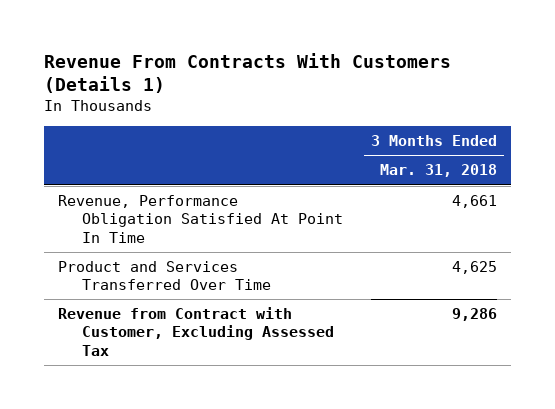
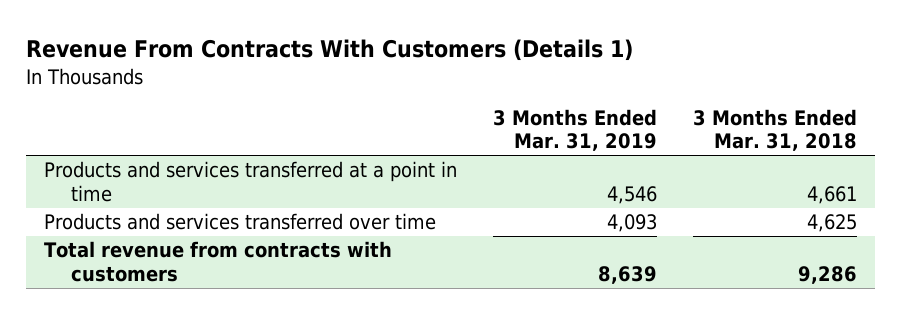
- | 3 Months Ended Mar. 31, 2018
+ | 3 Months Ended Mar. 31, 2019 | 3 Months Ended Mar. 31, 2018
- Revenue, Performance Obligation Satisfied At Point In Time | 4,661
- Product and Services Transferred Over Time | 4,625
- Revenue from Contract with Customer, Excluding Assessed Tax | 9,286
+ Products and services transferred at a point in time | 4,546 | 4,661
+ Products and services transferred over time | 4,093 | 4,625
+ Total revenue from contracts with customers | 8,639 | 9,286

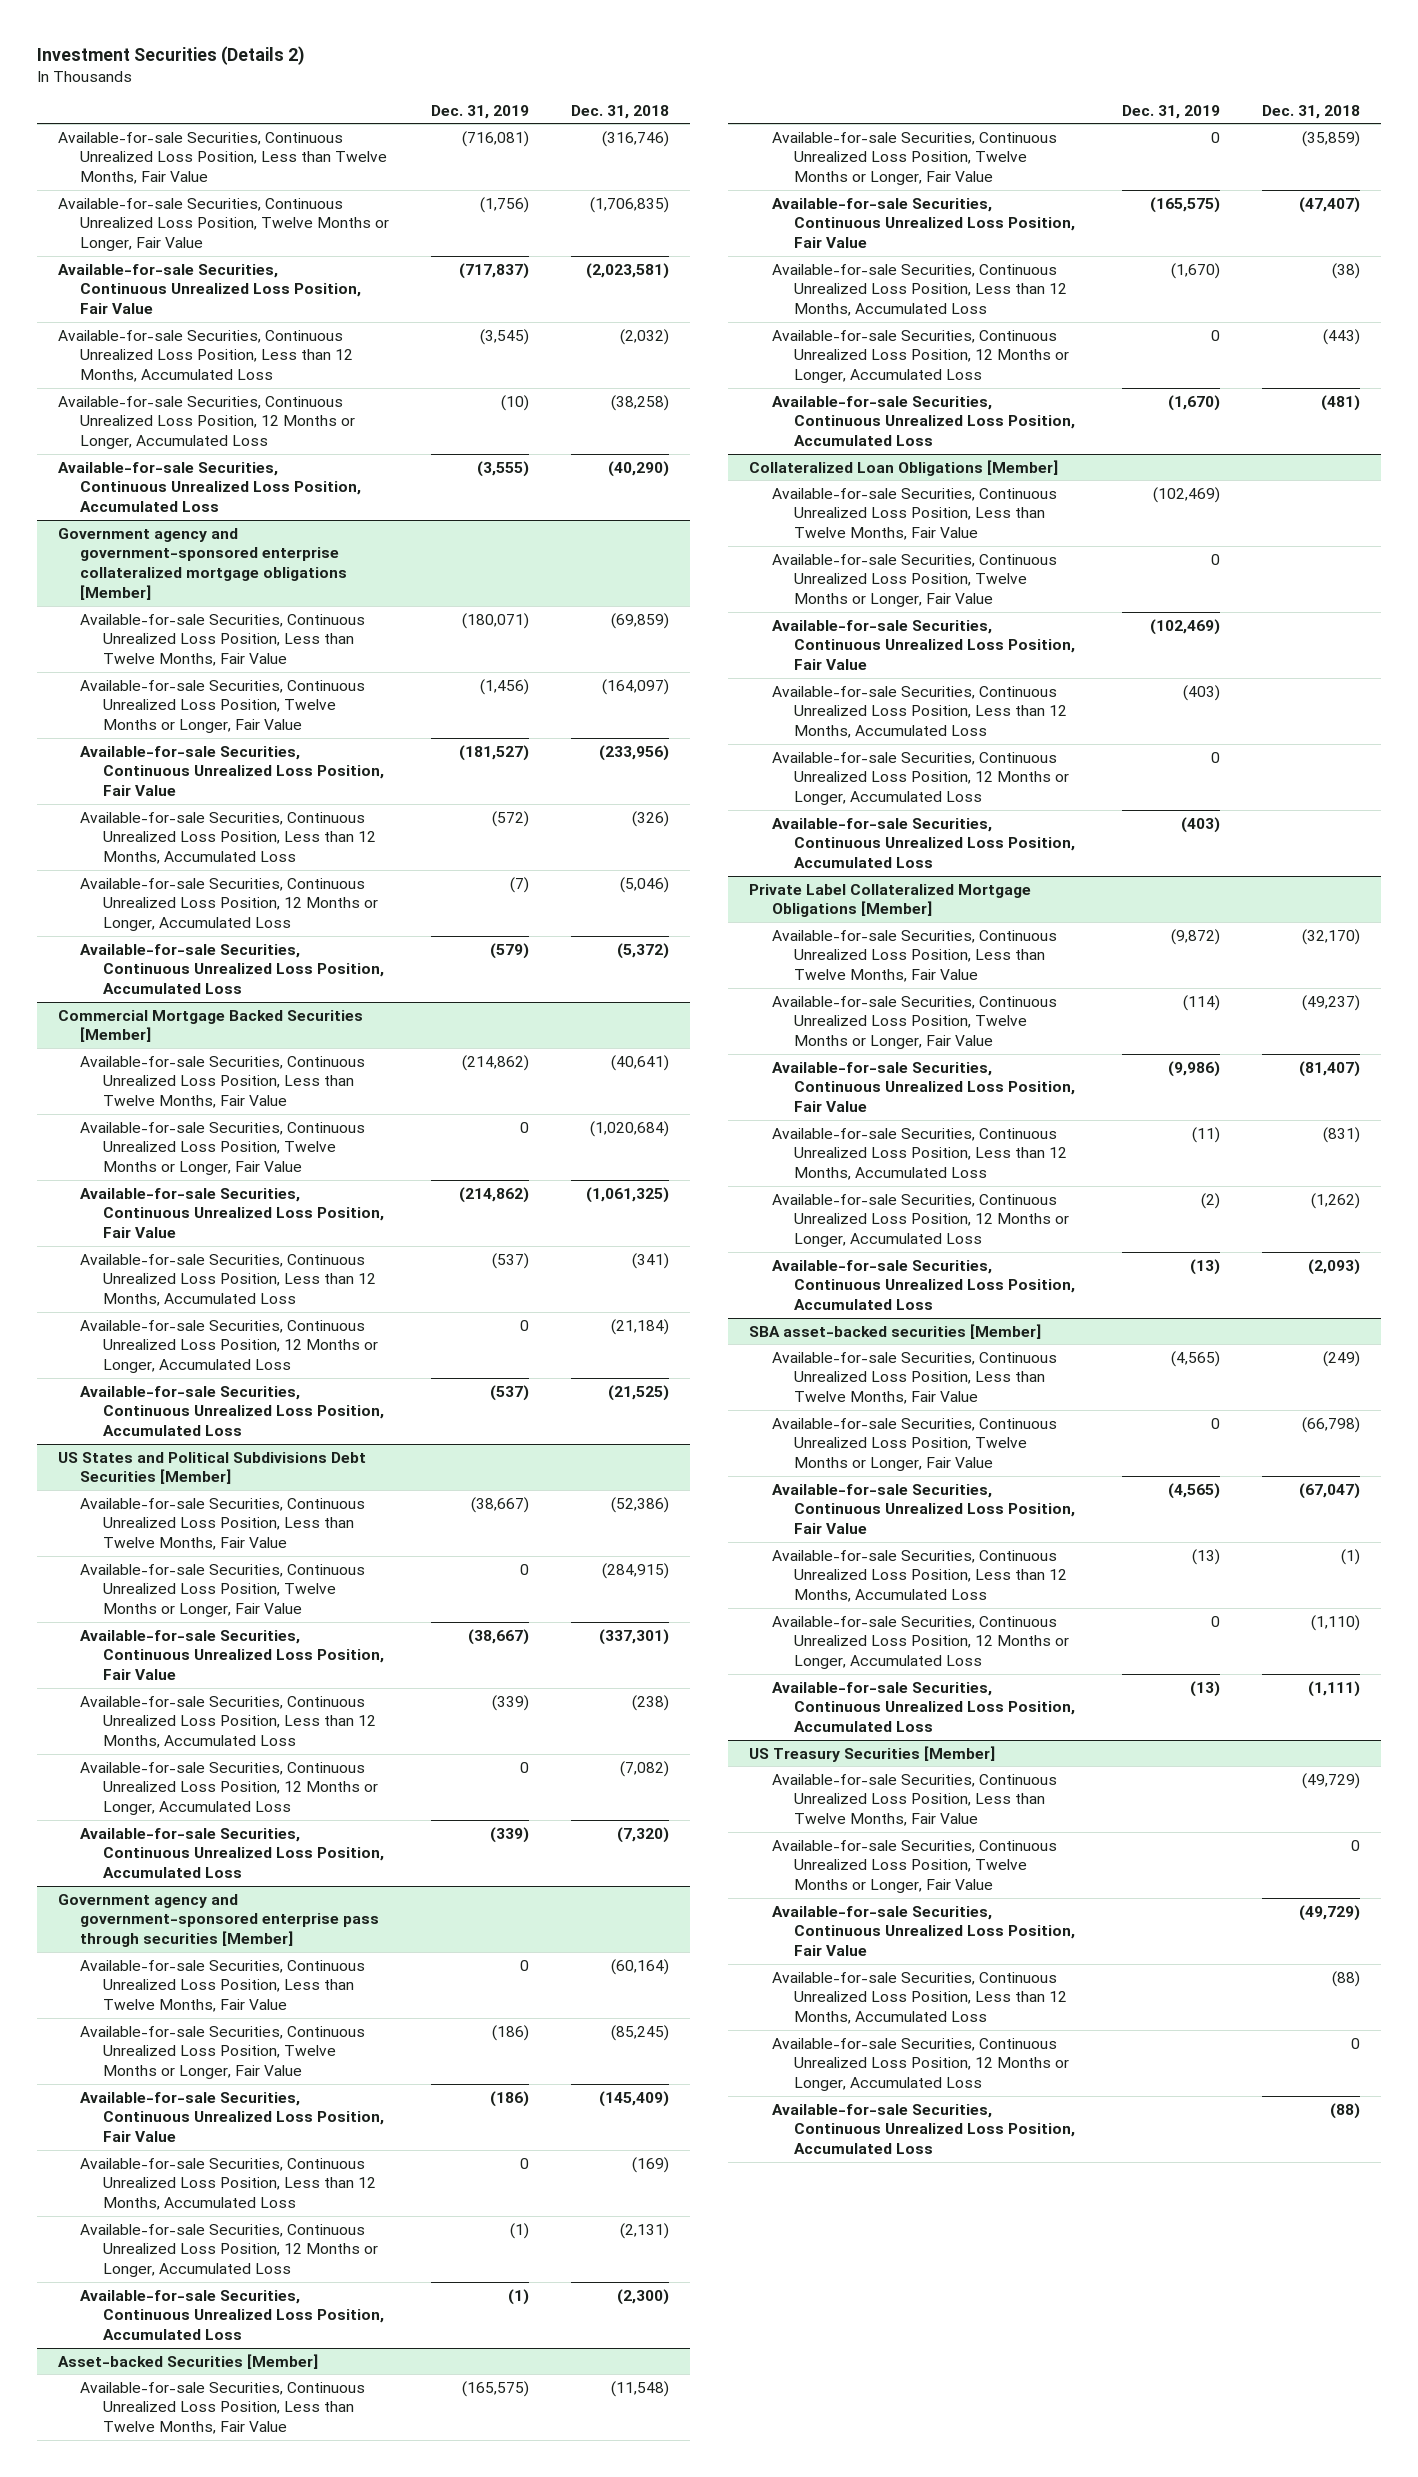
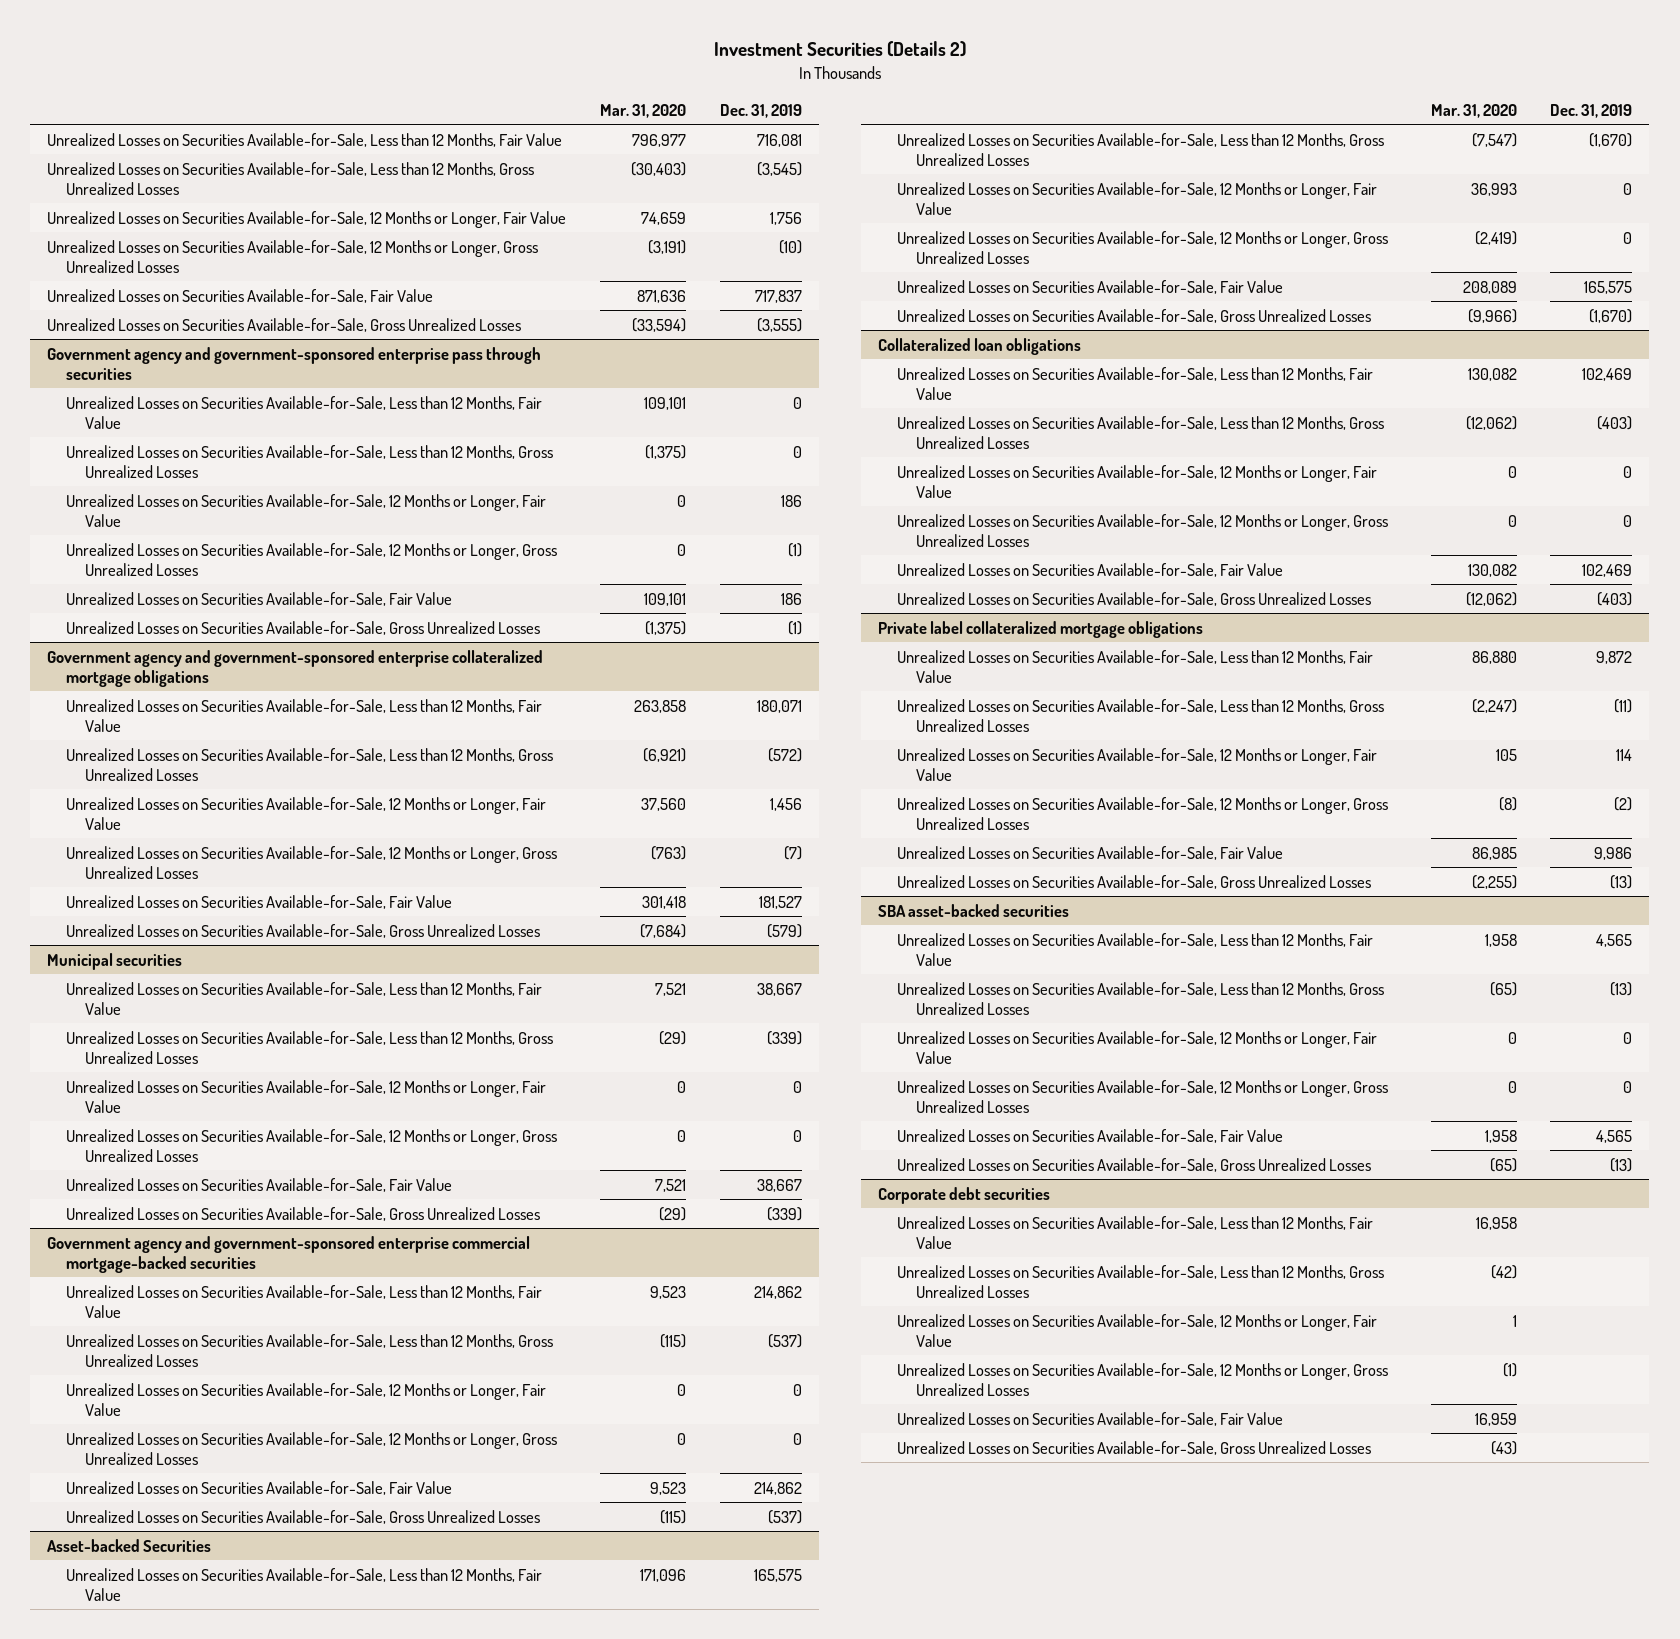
- | Dec. 31, 2019 | Dec. 31, 2018
+ | Mar. 31, 2020 | Dec. 31, 2019
- Available-for-sale Securities, Continuous Unrealized Loss Position, Less than Twelve Months, Fair Value | (716,081) | (316,746)
- Available-for-sale Securities, Continuous Unrealized Loss Position, Twelve Months or Longer, Fair Value | (1,756) | (1,706,835)
- Available-for-sale Securities, Continuous Unrealized Loss Position, Fair Value | (717,837) | (2,023,581)
- Available-for-sale Securities, Continuous Unrealized Loss Position, Less than 12 Months, Accumulated Loss | (3,545) | (2,032)
- Available-for-sale Securities, Continuous Unrealized Loss Position, 12 Months or Longer, Accumulated Loss | (10) | (38,258)
- Available-for-sale Securities, Continuous Unrealized Loss Position, Accumulated Loss | (3,555) | (40,290)
- Government agency and government-sponsored enterprise collateralized mortgage obligations [Member]
- Available-for-sale Securities, Continuous Unrealized Loss Position, Less than Twelve Months, Fair Value | (180,071) | (69,859)
- Available-for-sale Securities, Continuous Unrealized Loss Position, Twelve Months or Longer, Fair Value | (1,456) | (164,097)
- Available-for-sale Securities, Continuous Unrealized Loss Position, Fair Value | (181,527) | (233,956)
- Available-for-sale Securities, Continuous Unrealized Loss Position, Less than 12 Months, Accumulated Loss | (572) | (326)
- Available-for-sale Securities, Continuous Unrealized Loss Position, 12 Months or Longer, Accumulated Loss | (7) | (5,046)
- Available-for-sale Securities, Continuous Unrealized Loss Position, Accumulated Loss | (579) | (5,372)
- Commercial Mortgage Backed Securities [Member]
- Available-for-sale Securities, Continuous Unrealized Loss Position, Less than Twelve Months, Fair Value | (214,862) | (40,641)
- Available-for-sale Securities, Continuous Unrealized Loss Position, Twelve Months or Longer, Fair Value | 0 | (1,020,684)
- Available-for-sale Securities, Continuous Unrealized Loss Position, Fair Value | (214,862) | (1,061,325)
- Available-for-sale Securities, Continuous Unrealized Loss Position, Less than 12 Months, Accumulated Loss | (537) | (341)
- Available-for-sale Securities, Continuous Unrealized Loss Position, 12 Months or Longer, Accumulated Loss | 0 | (21,184)
- Available-for-sale Securities, Continuous Unrealized Loss Position, Accumulated Loss | (537) | (21,525)
- US States and Political Subdivisions Debt Securities [Member]
- Available-for-sale Securities, Continuous Unrealized Loss Position, Less than Twelve Months, Fair Value | (38,667) | (52,386)
- Available-for-sale Securities, Continuous Unrealized Loss Position, Twelve Months or Longer, Fair Value | 0 | (284,915)
- Available-for-sale Securities, Continuous Unrealized Loss Position, Fair Value | (38,667) | (337,301)
- Available-for-sale Securities, Continuous Unrealized Loss Position, Less than 12 Months, Accumulated Loss | (339) | (238)
- Available-for-sale Securities, Continuous Unrealized Loss Position, 12 Months or Longer, Accumulated Loss | 0 | (7,082)
- Available-for-sale Securities, Continuous Unrealized Loss Position, Accumulated Loss | (339) | (7,320)
- Government agency and government-sponsored enterprise pass through securities [Member]
- Available-for-sale Securities, Continuous Unrealized Loss Position, Less than Twelve Months, Fair Value | 0 | (60,164)
- Available-for-sale Securities, Continuous Unrealized Loss Position, Twelve Months or Longer, Fair Value | (186) | (85,245)
- Available-for-sale Securities, Continuous Unrealized Loss Position, Fair Value | (186) | (145,409)
- Available-for-sale Securities, Continuous Unrealized Loss Position, Less than 12 Months, Accumulated Loss | 0 | (169)
- Available-for-sale Securities, Continuous Unrealized Loss Position, 12 Months or Longer, Accumulated Loss | (1) | (2,131)
- Available-for-sale Securities, Continuous Unrealized Loss Position, Accumulated Loss | (1) | (2,300)
- Asset-backed Securities [Member]
- Available-for-sale Securities, Continuous Unrealized Loss Position, Less than Twelve Months, Fair Value | (165,575) | (11,548)
- Available-for-sale Securities, Continuous Unrealized Loss Position, Twelve Months or Longer, Fair Value | 0 | (35,859)
- Available-for-sale Securities, Continuous Unrealized Loss Position, Fair Value | (165,575) | (47,407)
- Available-for-sale Securities, Continuous Unrealized Loss Position, Less than 12 Months, Accumulated Loss | (1,670) | (38)
- Available-for-sale Securities, Continuous Unrealized Loss Position, 12 Months or Longer, Accumulated Loss | 0 | (443)
- Available-for-sale Securities, Continuous Unrealized Loss Position, Accumulated Loss | (1,670) | (481)
- Collateralized Loan Obligations [Member]
- Available-for-sale Securities, Continuous Unrealized Loss Position, Less than Twelve Months, Fair Value | (102,469) |
- Available-for-sale Securities, Continuous Unrealized Loss Position, Twelve Months or Longer, Fair Value | 0 |
- Available-for-sale Securities, Continuous Unrealized Loss Position, Fair Value | (102,469) |
- Available-for-sale Securities, Continuous Unrealized Loss Position, Less than 12 Months, Accumulated Loss | (403) |
- Available-for-sale Securities, Continuous Unrealized Loss Position, 12 Months or Longer, Accumulated Loss | 0 |
- Available-for-sale Securities, Continuous Unrealized Loss Position, Accumulated Loss | (403) |
- Private Label Collateralized Mortgage Obligations [Member]
- Available-for-sale Securities, Continuous Unrealized Loss Position, Less than Twelve Months, Fair Value | (9,872) | (32,170)
- Available-for-sale Securities, Continuous Unrealized Loss Position, Twelve Months or Longer, Fair Value | (114) | (49,237)
- Available-for-sale Securities, Continuous Unrealized Loss Position, Fair Value | (9,986) | (81,407)
- Available-for-sale Securities, Continuous Unrealized Loss Position, Less than 12 Months, Accumulated Loss | (11) | (831)
- Available-for-sale Securities, Continuous Unrealized Loss Position, 12 Months or Longer, Accumulated Loss | (2) | (1,262)
- Available-for-sale Securities, Continuous Unrealized Loss Position, Accumulated Loss | (13) | (2,093)
- SBA asset-backed securities [Member]
- Available-for-sale Securities, Continuous Unrealized Loss Position, Less than Twelve Months, Fair Value | (4,565) | (249)
- Available-for-sale Securities, Continuous Unrealized Loss Position, Twelve Months or Longer, Fair Value | 0 | (66,798)
- Available-for-sale Securities, Continuous Unrealized Loss Position, Fair Value | (4,565) | (67,047)
- Available-for-sale Securities, Continuous Unrealized Loss Position, Less than 12 Months, Accumulated Loss | (13) | (1)
- Available-for-sale Securities, Continuous Unrealized Loss Position, 12 Months or Longer, Accumulated Loss | 0 | (1,110)
- Available-for-sale Securities, Continuous Unrealized Loss Position, Accumulated Loss | (13) | (1,111)
- US Treasury Securities [Member]
- Available-for-sale Securities, Continuous Unrealized Loss Position, Less than Twelve Months, Fair Value | | (49,729)
- Available-for-sale Securities, Continuous Unrealized Loss Position, Twelve Months or Longer, Fair Value | | 0
- Available-for-sale Securities, Continuous Unrealized Loss Position, Fair Value | | (49,729)
- Available-for-sale Securities, Continuous Unrealized Loss Position, Less than 12 Months, Accumulated Loss | | (88)
- Available-for-sale Securities, Continuous Unrealized Loss Position, 12 Months or Longer, Accumulated Loss | | 0
- Available-for-sale Securities, Continuous Unrealized Loss Position, Accumulated Loss | | (88)
+ Unrealized Losses on Securities Available-for-Sale, Less than 12 Months, Fair Value | 796,977 | 716,081
+ Unrealized Losses on Securities Available-for-Sale, Less than 12 Months, Gross Unrealized Losses | (30,403) | (3,545)
+ Unrealized Losses on Securities Available-for-Sale, 12 Months or Longer, Fair Value | 74,659 | 1,756
+ Unrealized Losses on Securities Available-for-Sale, 12 Months or Longer, Gross Unrealized Losses | (3,191) | (10)
+ Unrealized Losses on Securities Available-for-Sale, Fair Value | 871,636 | 717,837
+ Unrealized Losses on Securities Available-for-Sale, Gross Unrealized Losses | (33,594) | (3,555)
+ Government agency and government-sponsored enterprise pass through securities
+ Unrealized Losses on Securities Available-for-Sale, Less than 12 Months, Fair Value | 109,101 | 0
+ Unrealized Losses on Securities Available-for-Sale, Less than 12 Months, Gross Unrealized Losses | (1,375) | 0
+ Unrealized Losses on Securities Available-for-Sale, 12 Months or Longer, Fair Value | 0 | 186
+ Unrealized Losses on Securities Available-for-Sale, 12 Months or Longer, Gross Unrealized Losses | 0 | (1)
+ Unrealized Losses on Securities Available-for-Sale, Fair Value | 109,101 | 186
+ Unrealized Losses on Securities Available-for-Sale, Gross Unrealized Losses | (1,375) | (1)
+ Government agency and government-sponsored enterprise collateralized mortgage obligations
+ Unrealized Losses on Securities Available-for-Sale, Less than 12 Months, Fair Value | 263,858 | 180,071
+ Unrealized Losses on Securities Available-for-Sale, Less than 12 Months, Gross Unrealized Losses | (6,921) | (572)
+ Unrealized Losses on Securities Available-for-Sale, 12 Months or Longer, Fair Value | 37,560 | 1,456
+ Unrealized Losses on Securities Available-for-Sale, 12 Months or Longer, Gross Unrealized Losses | (763) | (7)
+ Unrealized Losses on Securities Available-for-Sale, Fair Value | 301,418 | 181,527
+ Unrealized Losses on Securities Available-for-Sale, Gross Unrealized Losses | (7,684) | (579)
+ Municipal securities
+ Unrealized Losses on Securities Available-for-Sale, Less than 12 Months, Fair Value | 7,521 | 38,667
+ Unrealized Losses on Securities Available-for-Sale, Less than 12 Months, Gross Unrealized Losses | (29) | (339)
+ Unrealized Losses on Securities Available-for-Sale, 12 Months or Longer, Fair Value | 0 | 0
+ Unrealized Losses on Securities Available-for-Sale, 12 Months or Longer, Gross Unrealized Losses | 0 | 0
+ Unrealized Losses on Securities Available-for-Sale, Fair Value | 7,521 | 38,667
+ Unrealized Losses on Securities Available-for-Sale, Gross Unrealized Losses | (29) | (339)
+ Government agency and government-sponsored enterprise commercial mortgage-backed securities
+ Unrealized Losses on Securities Available-for-Sale, Less than 12 Months, Fair Value | 9,523 | 214,862
+ Unrealized Losses on Securities Available-for-Sale, Less than 12 Months, Gross Unrealized Losses | (115) | (537)
+ Unrealized Losses on Securities Available-for-Sale, 12 Months or Longer, Fair Value | 0 | 0
+ Unrealized Losses on Securities Available-for-Sale, 12 Months or Longer, Gross Unrealized Losses | 0 | 0
+ Unrealized Losses on Securities Available-for-Sale, Fair Value | 9,523 | 214,862
+ Unrealized Losses on Securities Available-for-Sale, Gross Unrealized Losses | (115) | (537)
+ Asset-backed Securities
+ Unrealized Losses on Securities Available-for-Sale, Less than 12 Months, Fair Value | 171,096 | 165,575
+ Unrealized Losses on Securities Available-for-Sale, Less than 12 Months, Gross Unrealized Losses | (7,547) | (1,670)
+ Unrealized Losses on Securities Available-for-Sale, 12 Months or Longer, Fair Value | 36,993 | 0
+ Unrealized Losses on Securities Available-for-Sale, 12 Months or Longer, Gross Unrealized Losses | (2,419) | 0
+ Unrealized Losses on Securities Available-for-Sale, Fair Value | 208,089 | 165,575
+ Unrealized Losses on Securities Available-for-Sale, Gross Unrealized Losses | (9,966) | (1,670)
+ Collateralized loan obligations
+ Unrealized Losses on Securities Available-for-Sale, Less than 12 Months, Fair Value | 130,082 | 102,469
+ Unrealized Losses on Securities Available-for-Sale, Less than 12 Months, Gross Unrealized Losses | (12,062) | (403)
+ Unrealized Losses on Securities Available-for-Sale, 12 Months or Longer, Fair Value | 0 | 0
+ Unrealized Losses on Securities Available-for-Sale, 12 Months or Longer, Gross Unrealized Losses | 0 | 0
+ Unrealized Losses on Securities Available-for-Sale, Fair Value | 130,082 | 102,469
+ Unrealized Losses on Securities Available-for-Sale, Gross Unrealized Losses | (12,062) | (403)
+ Private label collateralized mortgage obligations
+ Unrealized Losses on Securities Available-for-Sale, Less than 12 Months, Fair Value | 86,880 | 9,872
+ Unrealized Losses on Securities Available-for-Sale, Less than 12 Months, Gross Unrealized Losses | (2,247) | (11)
+ Unrealized Losses on Securities Available-for-Sale, 12 Months or Longer, Fair Value | 105 | 114
+ Unrealized Losses on Securities Available-for-Sale, 12 Months or Longer, Gross Unrealized Losses | (8) | (2)
+ Unrealized Losses on Securities Available-for-Sale, Fair Value | 86,985 | 9,986
+ Unrealized Losses on Securities Available-for-Sale, Gross Unrealized Losses | (2,255) | (13)
+ SBA asset-backed securities
+ Unrealized Losses on Securities Available-for-Sale, Less than 12 Months, Fair Value | 1,958 | 4,565
+ Unrealized Losses on Securities Available-for-Sale, Less than 12 Months, Gross Unrealized Losses | (65) | (13)
+ Unrealized Losses on Securities Available-for-Sale, 12 Months or Longer, Fair Value | 0 | 0
+ Unrealized Losses on Securities Available-for-Sale, 12 Months or Longer, Gross Unrealized Losses | 0 | 0
+ Unrealized Losses on Securities Available-for-Sale, Fair Value | 1,958 | 4,565
+ Unrealized Losses on Securities Available-for-Sale, Gross Unrealized Losses | (65) | (13)
+ Corporate debt securities
+ Unrealized Losses on Securities Available-for-Sale, Less than 12 Months, Fair Value | 16,958 |
+ Unrealized Losses on Securities Available-for-Sale, Less than 12 Months, Gross Unrealized Losses | (42) |
+ Unrealized Losses on Securities Available-for-Sale, 12 Months or Longer, Fair Value | 1 |
+ Unrealized Losses on Securities Available-for-Sale, 12 Months or Longer, Gross Unrealized Losses | (1) |
+ Unrealized Losses on Securities Available-for-Sale, Fair Value | 16,959 |
+ Unrealized Losses on Securities Available-for-Sale, Gross Unrealized Losses | (43) |

